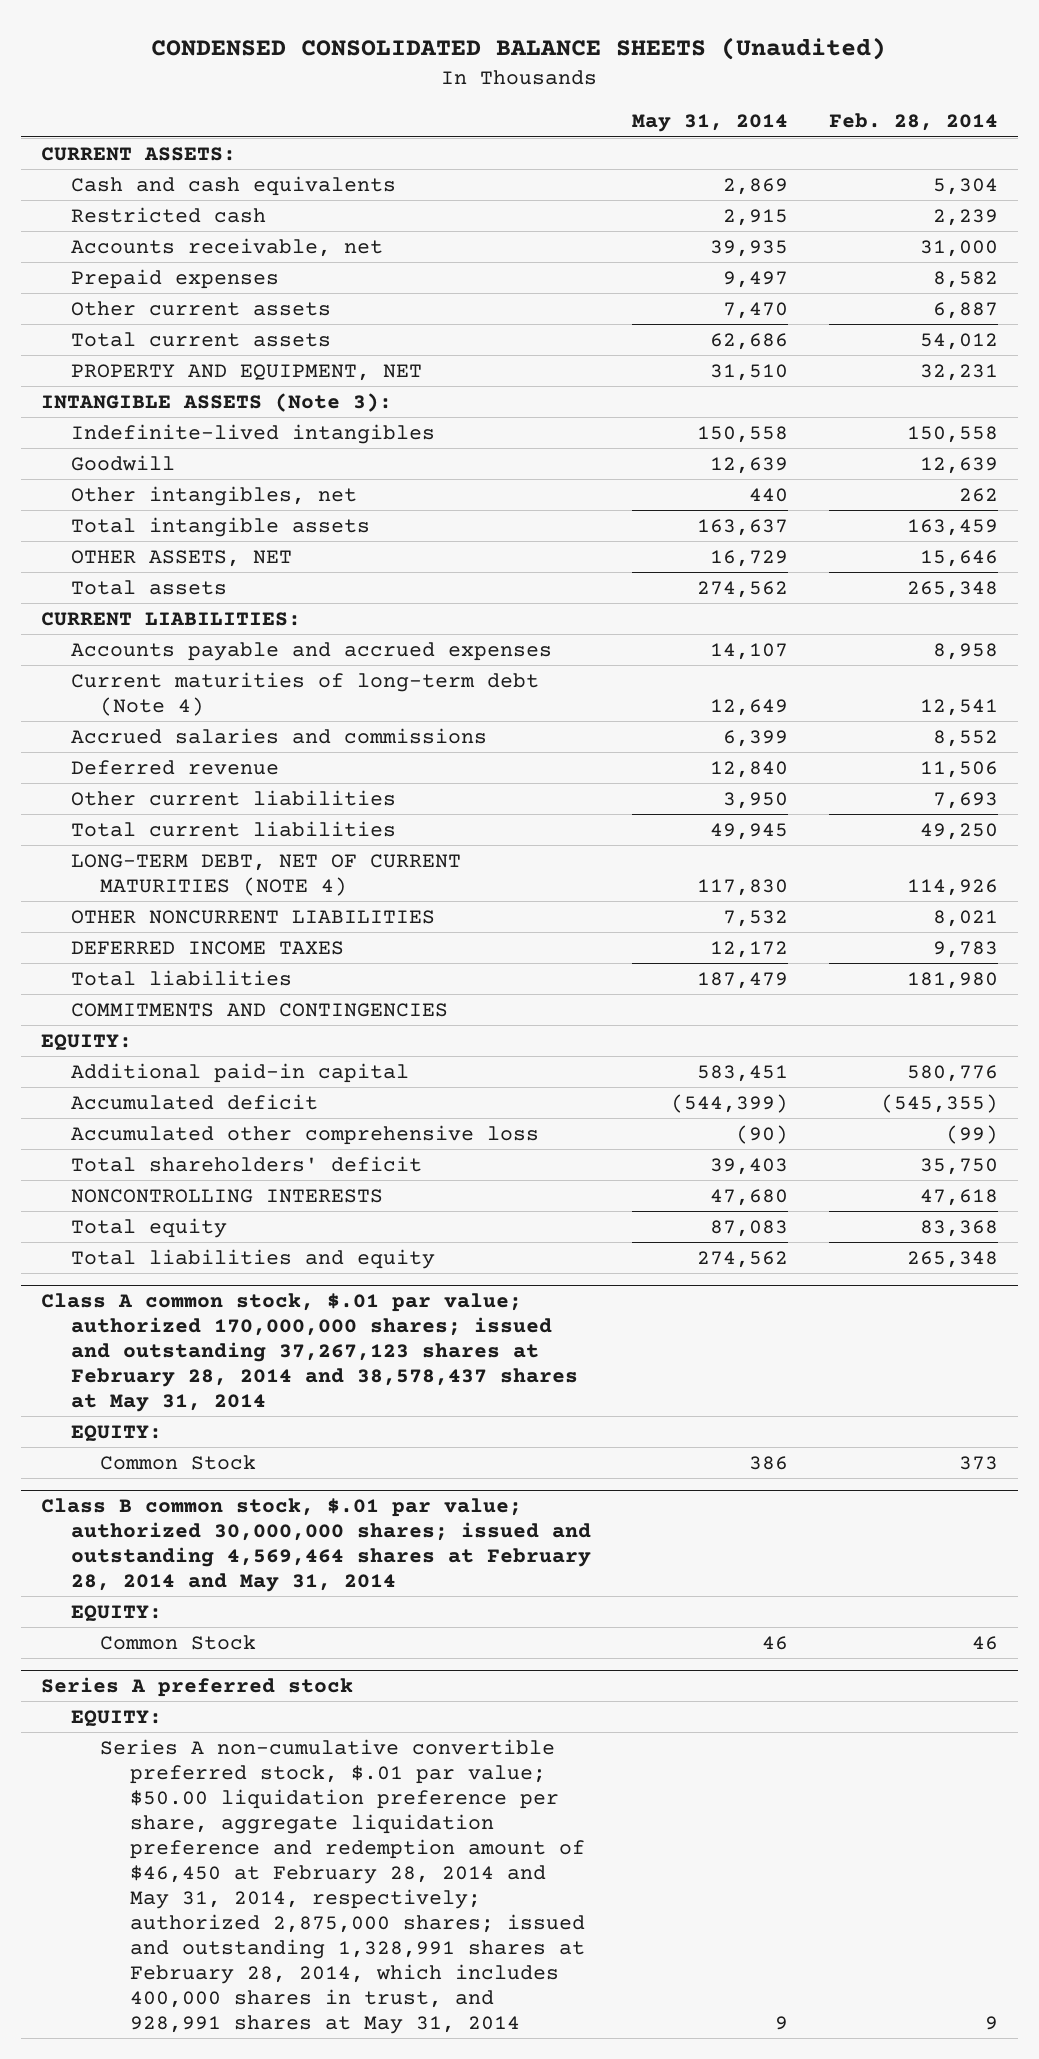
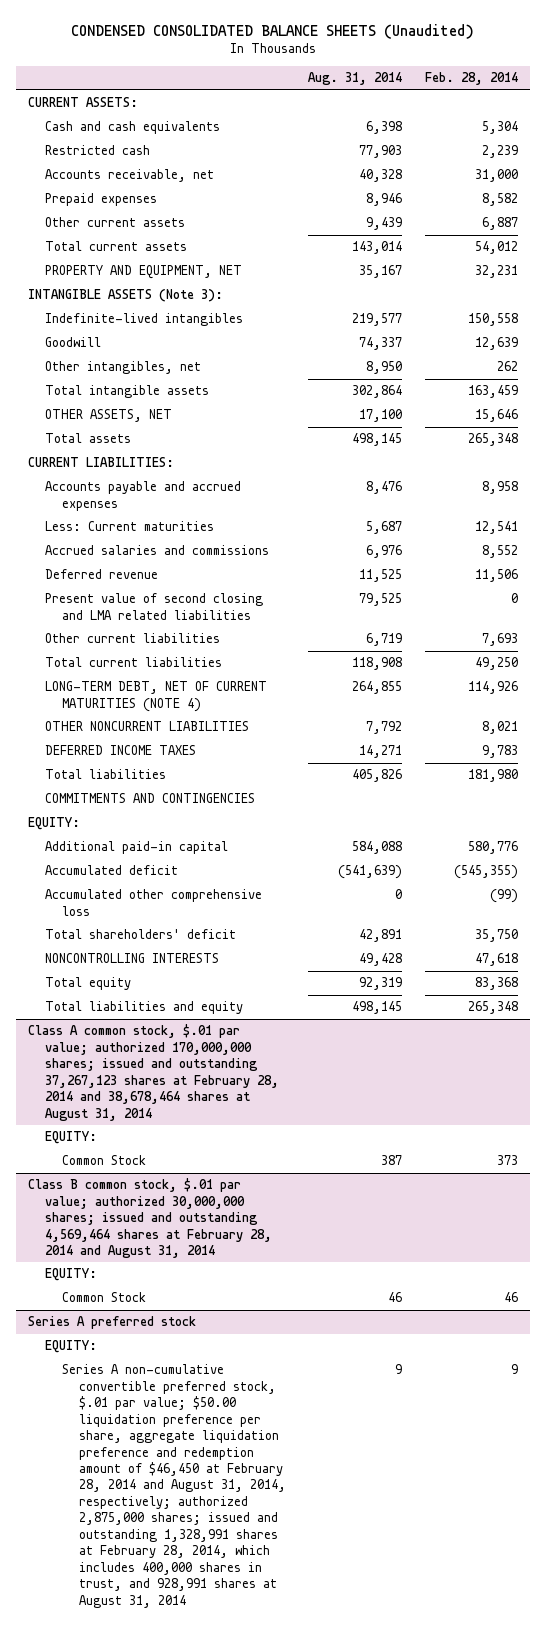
- | May 31, 2014 | Feb. 28, 2014
+ | Aug. 31, 2014 | Feb. 28, 2014
- Current maturities of long-term debt (Note 4) | 12,649 | 12,541
+ Less: Current maturities | 5,687 | 12,541
+ Present value of second closing and LMA related liabilities | 79,525 | 0
- Class A common stock, $.01 par value; authorized 170,000,000 shares; issued and outstanding 37,267,123 shares at February 28, 2014 and 38,578,437 shares at May 31, 2014
+ Class A common stock, $.01 par value; authorized 170,000,000 shares; issued and outstanding 37,267,123 shares at February 28, 2014 and 38,678,464 shares at August 31, 2014
- Class B common stock, $.01 par value; authorized 30,000,000 shares; issued and outstanding 4,569,464 shares at February 28, 2014 and May 31, 2014
+ Class B common stock, $.01 par value; authorized 30,000,000 shares; issued and outstanding 4,569,464 shares at February 28, 2014 and August 31, 2014
@ Series A preferred stock
- Series A non-cumulative convertible preferred stock, $.01 par value; $50.00 liquidation preference per share, aggregate liquidation preference and redemption amount of $46,450 at February 28, 2014 and May 31, 2014, respectively; authorized 2,875,000 shares; issued and outstanding 1,328,991 shares at February 28, 2014, which includes 400,000 shares in trust, and 928,991 shares at May 31, 2014 | 9 | 9
+ Series A non-cumulative convertible preferred stock, $.01 par value; $50.00 liquidation preference per share, aggregate liquidation preference and redemption amount of $46,450 at February 28, 2014 and August 31, 2014, respectively; authorized 2,875,000 shares; issued and outstanding 1,328,991 shares at February 28, 2014, which includes 400,000 shares in trust, and 928,991 shares at August 31, 2014 | 9 | 9

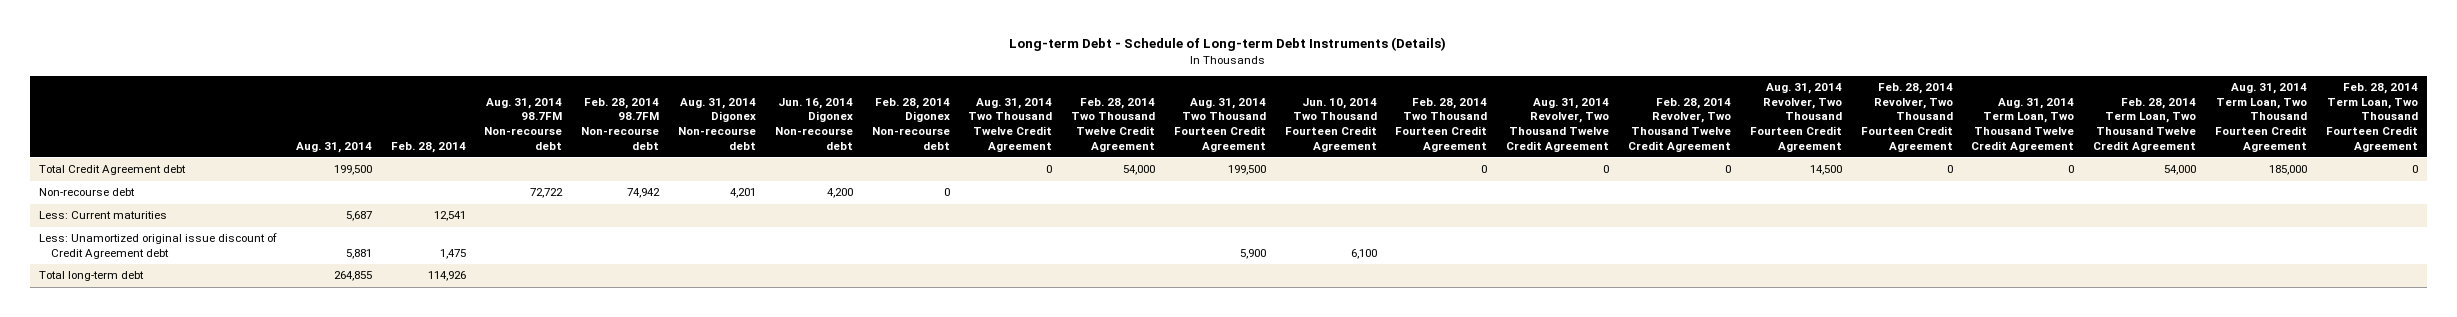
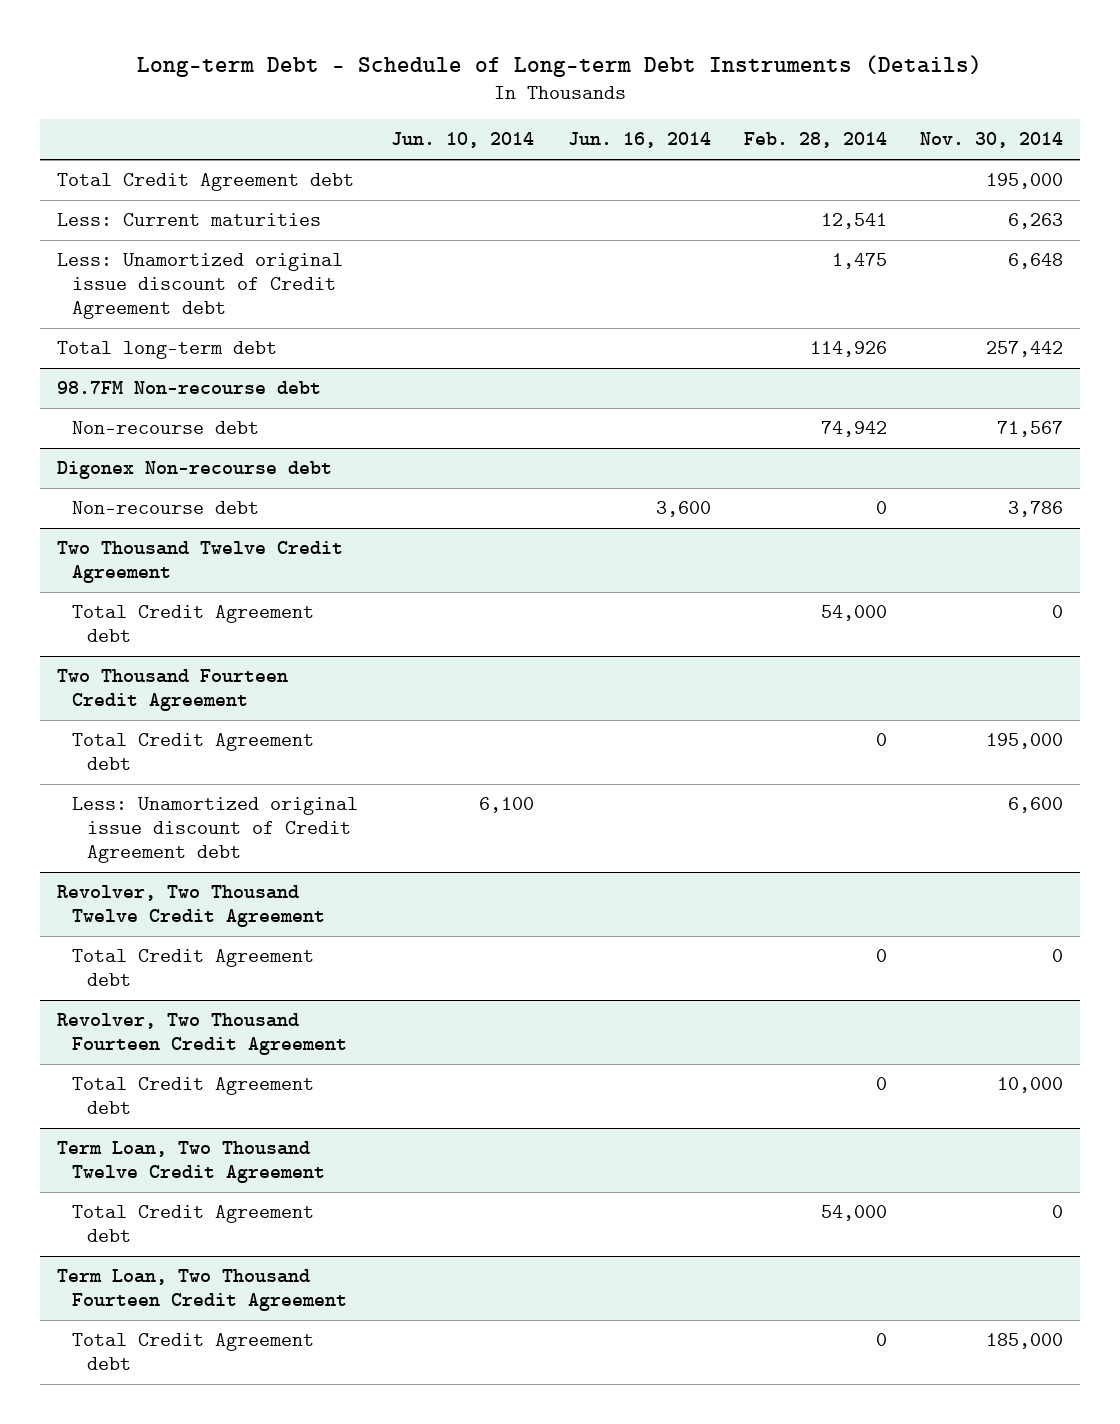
- | Aug. 31, 2014 | Feb. 28, 2014 | Aug. 31, 2014 98.7FM Non-recourse debt | Feb. 28, 2014 98.7FM Non-recourse debt | Aug. 31, 2014 Digonex Non-recourse debt | Jun. 16, 2014 Digonex Non-recourse debt | Feb. 28, 2014 Digonex Non-recourse debt | Aug. 31, 2014 Two Thousand Twelve Credit Agreement | Feb. 28, 2014 Two Thousand Twelve Credit Agreement | Aug. 31, 2014 Two Thousand Fourteen Credit Agreement | Jun. 10, 2014 Two Thousand Fourteen Credit Agreement | Feb. 28, 2014 Two Thousand Fourteen Credit Agreement | Aug. 31, 2014 Revolver, Two Thousand Twelve Credit Agreement | Feb. 28, 2014 Revolver, Two Thousand Twelve Credit Agreement | Aug. 31, 2014 Revolver, Two Thousand Fourteen Credit Agreement | Feb. 28, 2014 Revolver, Two Thousand Fourteen Credit Agreement | Aug. 31, 2014 Term Loan, Two Thousand Twelve Credit Agreement | Feb. 28, 2014 Term Loan, Two Thousand Twelve Credit Agreement | Aug. 31, 2014 Term Loan, Two Thousand Fourteen Credit Agreement | Feb. 28, 2014 Term Loan, Two Thousand Fourteen Credit Agreement
+ | Jun. 10, 2014 | Jun. 16, 2014 | Feb. 28, 2014 | Nov. 30, 2014
- Non-recourse debt | | | 72,722 | 74,942 | 4,201 | 4,200 | 0 | | | | | | | | | | | | |
+ 98.7FM Non-recourse debt
+ Non-recourse debt | | | 74,942 | 71,567
+ Digonex Non-recourse debt
+ Non-recourse debt | | 3,600 | 0 | 3,786
+ Two Thousand Twelve Credit Agreement
+ Total Credit Agreement debt | | | 54,000 | 0
+ Two Thousand Fourteen Credit Agreement
+ Total Credit Agreement debt | | | 0 | 195,000
+ Less: Unamortized original issue discount of Credit Agreement debt | 6,100 | | | 6,600
+ Revolver, Two Thousand Twelve Credit Agreement
+ Total Credit Agreement debt | | | 0 | 0
+ Revolver, Two Thousand Fourteen Credit Agreement
+ Total Credit Agreement debt | | | 0 | 10,000
+ Term Loan, Two Thousand Twelve Credit Agreement
+ Total Credit Agreement debt | | | 54,000 | 0
+ Term Loan, Two Thousand Fourteen Credit Agreement
+ Total Credit Agreement debt | | | 0 | 185,000

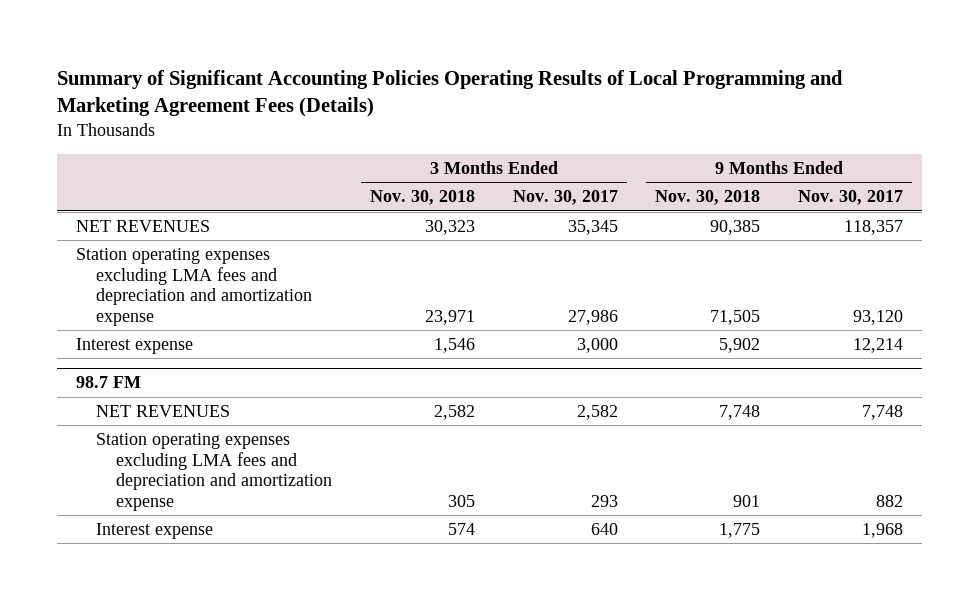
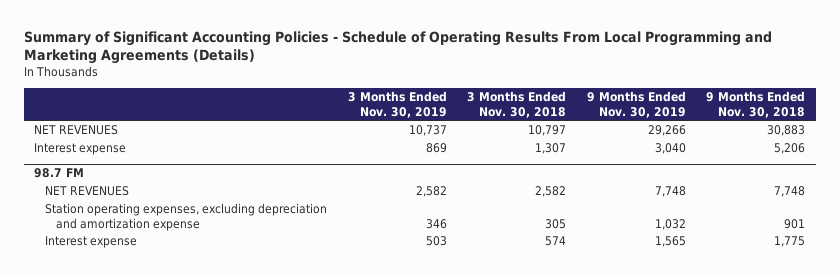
- Summary of Significant Accounting Policies Operating Results of Local Programming and Marketing Agreement Fees (Details)
+ Summary of Significant Accounting Policies - Schedule of Operating Results From Local Programming and Marketing Agreements (Details)
- | 3 Months Ended Nov. 30, 2018 | 3 Months Ended Nov. 30, 2017 | 9 Months Ended Nov. 30, 2018 | 9 Months Ended Nov. 30, 2017
+ | 3 Months Ended Nov. 30, 2019 | 3 Months Ended Nov. 30, 2018 | 9 Months Ended Nov. 30, 2019 | 9 Months Ended Nov. 30, 2018
- NET REVENUES | 30,323 | 35,345 | 90,385 | 118,357
- Station operating expenses excluding LMA fees and depreciation and amortization expense | 23,971 | 27,986 | 71,505 | 93,120
- Interest expense | 1,546 | 3,000 | 5,902 | 12,214
+ NET REVENUES | 10,737 | 10,797 | 29,266 | 30,883
+ Interest expense | 869 | 1,307 | 3,040 | 5,206
@ 98.7 FM
- Station operating expenses excluding LMA fees and depreciation and amortization expense | 305 | 293 | 901 | 882
+ Station operating expenses, excluding depreciation and amortization expense | 346 | 305 | 1,032 | 901

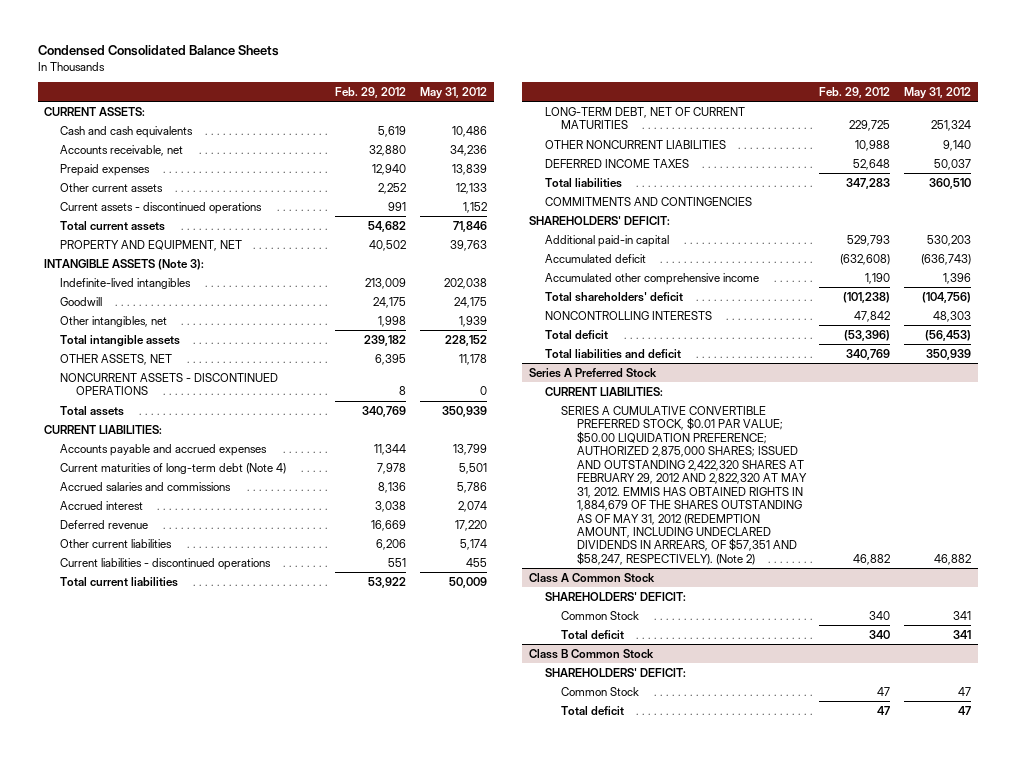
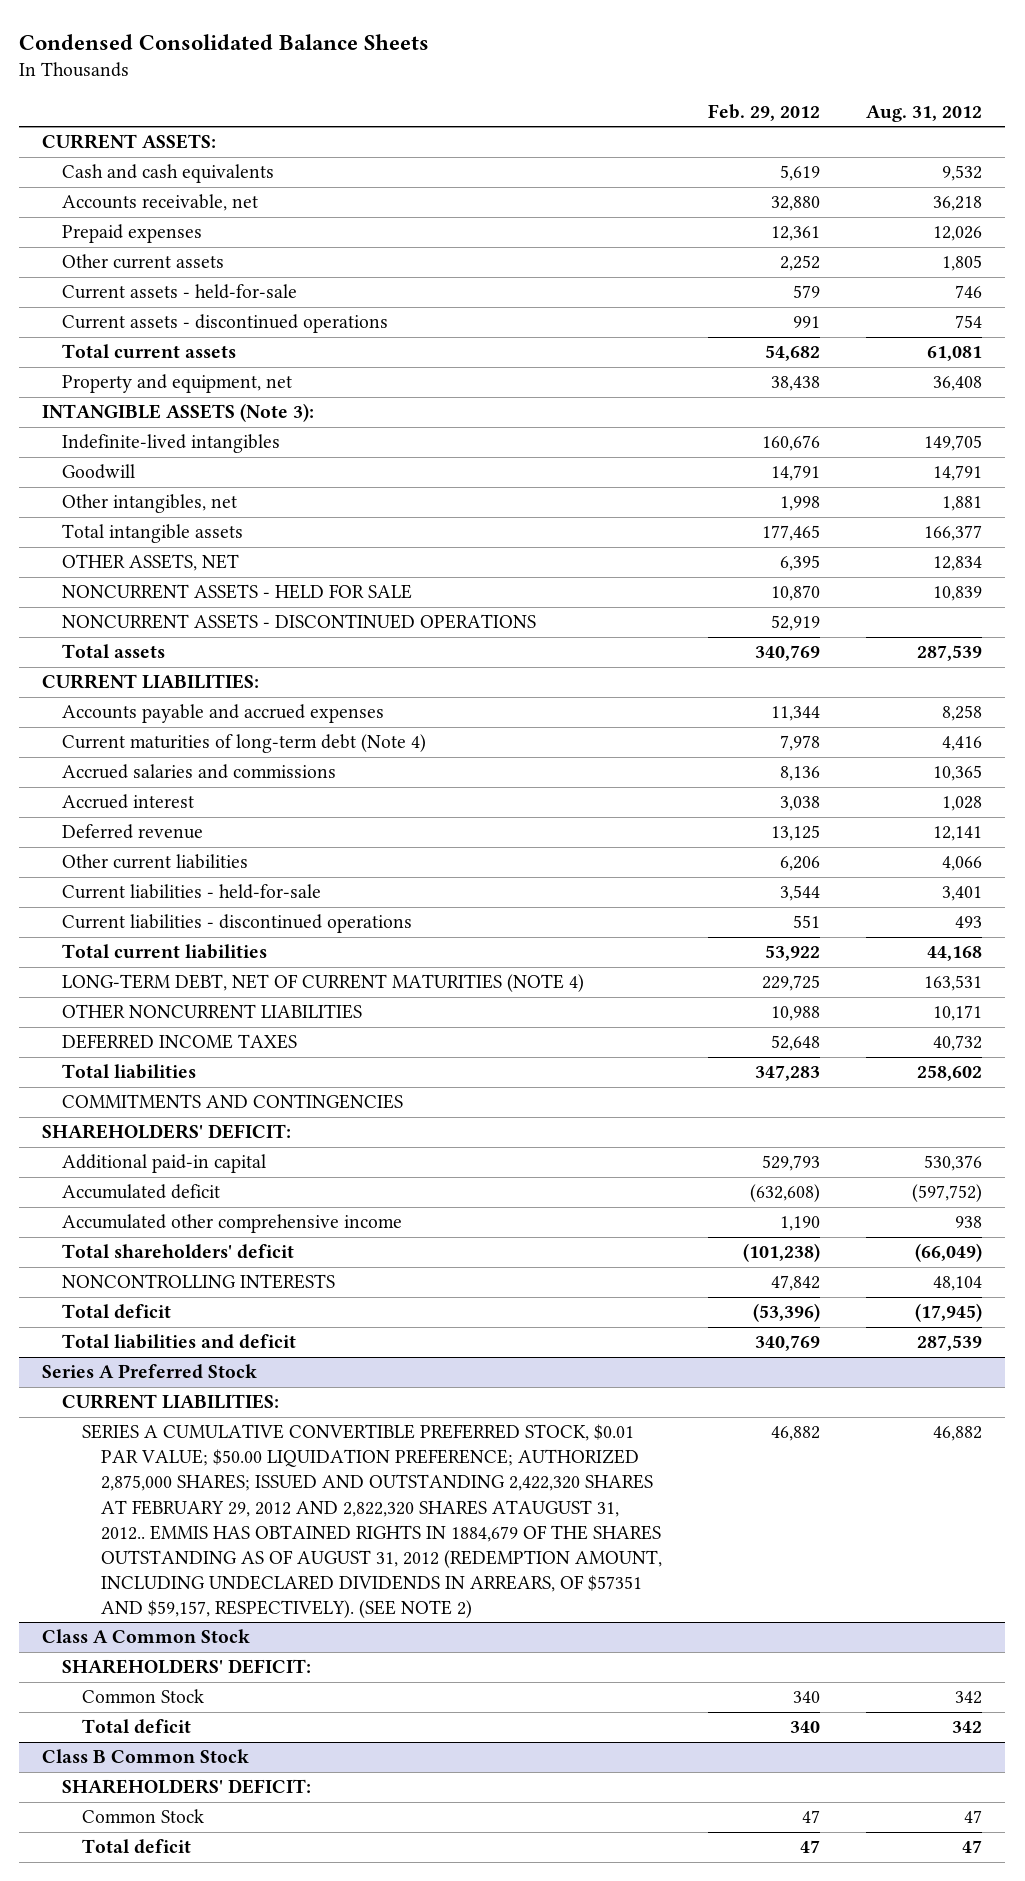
- | Feb. 29, 2012 | May 31, 2012
+ | Feb. 29, 2012 | Aug. 31, 2012
- Prepaid expenses | 12,940 | 13,839
+ Prepaid expenses | 12,361 | 12,026
+ Current assets - held-for-sale | 579 | 746
- PROPERTY AND EQUIPMENT, NET | 40,502 | 39,763
+ Property and equipment, net | 38,438 | 36,408
- Indefinite-lived intangibles | 213,009 | 202,038
- Goodwill | 24,175 | 24,175
+ Indefinite-lived intangibles | 160,676 | 149,705
+ Goodwill | 14,791 | 14,791
- Total intangible assets | 239,182 | 228,152
+ Total intangible assets | 177,465 | 166,377
- NONCURRENT ASSETS - DISCONTINUED OPERATIONS | 8 | 0
+ NONCURRENT ASSETS - HELD FOR SALE | 10,870 | 10,839
+ NONCURRENT ASSETS - DISCONTINUED OPERATIONS | 52,919 |
- Deferred revenue | 16,669 | 17,220
+ Deferred revenue | 13,125 | 12,141
+ Current liabilities - held-for-sale | 3,544 | 3,401
- LONG-TERM DEBT, NET OF CURRENT MATURITIES | 229,725 | 251,324
+ LONG-TERM DEBT, NET OF CURRENT MATURITIES (NOTE 4) | 229,725 | 163,531
@ Series A Preferred Stock
- SERIES A CUMULATIVE CONVERTIBLE PREFERRED STOCK, $0.01 PAR VALUE; $50.00 LIQUIDATION PREFERENCE; AUTHORIZED 2,875,000 SHARES; ISSUED AND OUTSTANDING 2,422,320 SHARES AT FEBRUARY 29, 2012 AND 2,822,320 AT MAY 31, 2012. EMMIS HAS OBTAINED RIGHTS IN 1,884,679 OF THE SHARES OUTSTANDING AS OF MAY 31, 2012 (REDEMPTION AMOUNT, INCLUDING UNDECLARED DIVIDENDS IN ARREARS, OF $57,351 AND $58,247, RESPECTIVELY). (Note 2) | 46,882 | 46,882
+ SERIES A CUMULATIVE CONVERTIBLE PREFERRED STOCK, $0.01 PAR VALUE; $50.00 LIQUIDATION PREFERENCE; AUTHORIZED 2,875,000 SHARES; ISSUED AND OUTSTANDING 2,422,320 SHARES AT FEBRUARY 29, 2012 AND 2,822,320 SHARES ATAUGUST 31, 2012.. EMMIS HAS OBTAINED RIGHTS IN 1884,679 OF THE SHARES OUTSTANDING AS OF AUGUST 31, 2012 (REDEMPTION AMOUNT, INCLUDING UNDECLARED DIVIDENDS IN ARREARS, OF $57351 AND $59,157, RESPECTIVELY). (SEE NOTE 2) | 46,882 | 46,882

